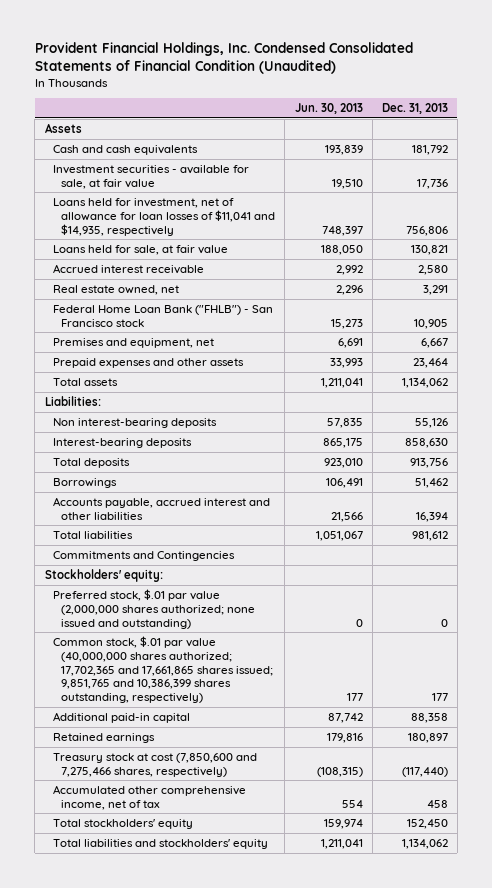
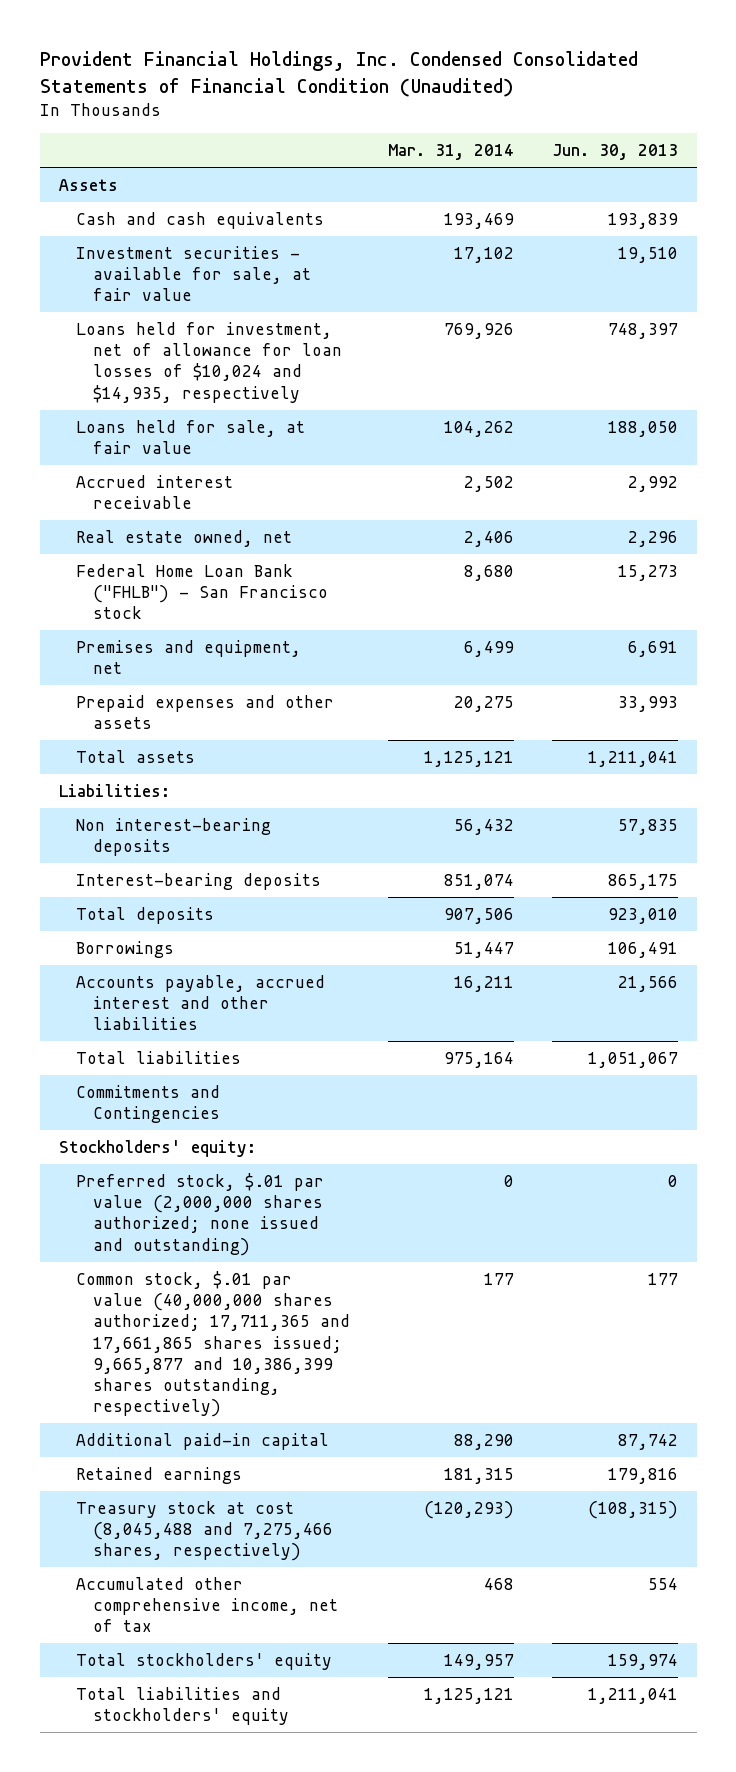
- | Jun. 30, 2013 | Dec. 31, 2013
+ | Mar. 31, 2014 | Jun. 30, 2013
- Loans held for investment, net of allowance for loan losses of $11,041 and $14,935, respectively | 748,397 | 756,806
+ Loans held for investment, net of allowance for loan losses of $10,024 and $14,935, respectively | 769,926 | 748,397
- Common stock, $.01 par value (40,000,000 shares authorized; 17,702,365 and 17,661,865 shares issued; 9,851,765 and 10,386,399 shares outstanding, respectively) | 177 | 177
+ Common stock, $.01 par value (40,000,000 shares authorized; 17,711,365 and 17,661,865 shares issued; 9,665,877 and 10,386,399 shares outstanding, respectively) | 177 | 177
- Treasury stock at cost (7,850,600 and 7,275,466 shares, respectively) | (108,315) | (117,440)
+ Treasury stock at cost (8,045,488 and 7,275,466 shares, respectively) | (120,293) | (108,315)

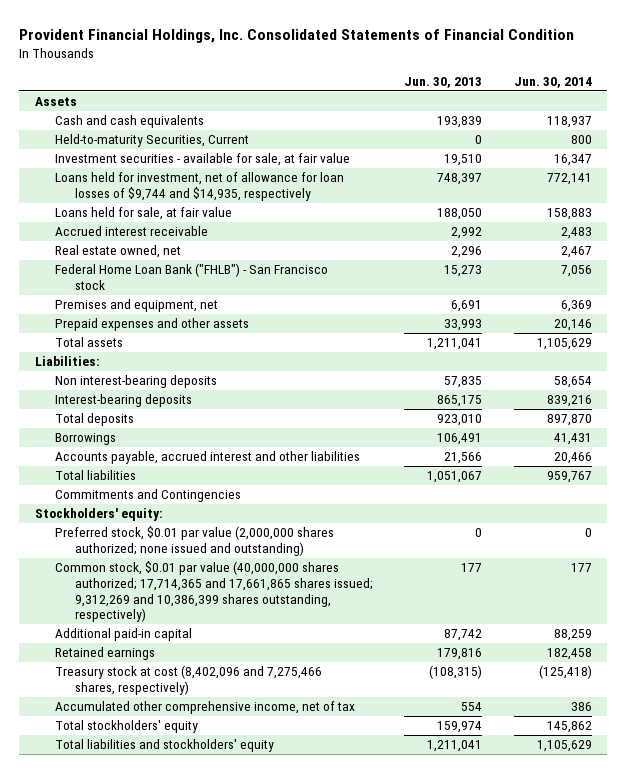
- Provident Financial Holdings, Inc. Condensed Consolidated Statements of Financial Condition (Unaudited)
+ Provident Financial Holdings, Inc. Consolidated Statements of Financial Condition
- | Mar. 31, 2014 | Jun. 30, 2013
+ | Jun. 30, 2013 | Jun. 30, 2014
+ Held-to-maturity Securities, Current | 0 | 800
- Loans held for investment, net of allowance for loan losses of $10,024 and $14,935, respectively | 769,926 | 748,397
+ Loans held for investment, net of allowance for loan losses of $9,744 and $14,935, respectively | 748,397 | 772,141
- Preferred stock, $.01 par value (2,000,000 shares authorized; none issued and outstanding) | 0 | 0
- Common stock, $.01 par value (40,000,000 shares authorized; 17,711,365 and 17,661,865 shares issued; 9,665,877 and 10,386,399 shares outstanding, respectively) | 177 | 177
+ Preferred stock, $0.01 par value (2,000,000 shares authorized; none issued and outstanding) | 0 | 0
+ Common stock, $0.01 par value (40,000,000 shares authorized; 17,714,365 and 17,661,865 shares issued; 9,312,269 and 10,386,399 shares outstanding, respectively) | 177 | 177
- Treasury stock at cost (8,045,488 and 7,275,466 shares, respectively) | (120,293) | (108,315)
+ Treasury stock at cost (8,402,096 and 7,275,466 shares, respectively) | (108,315) | (125,418)

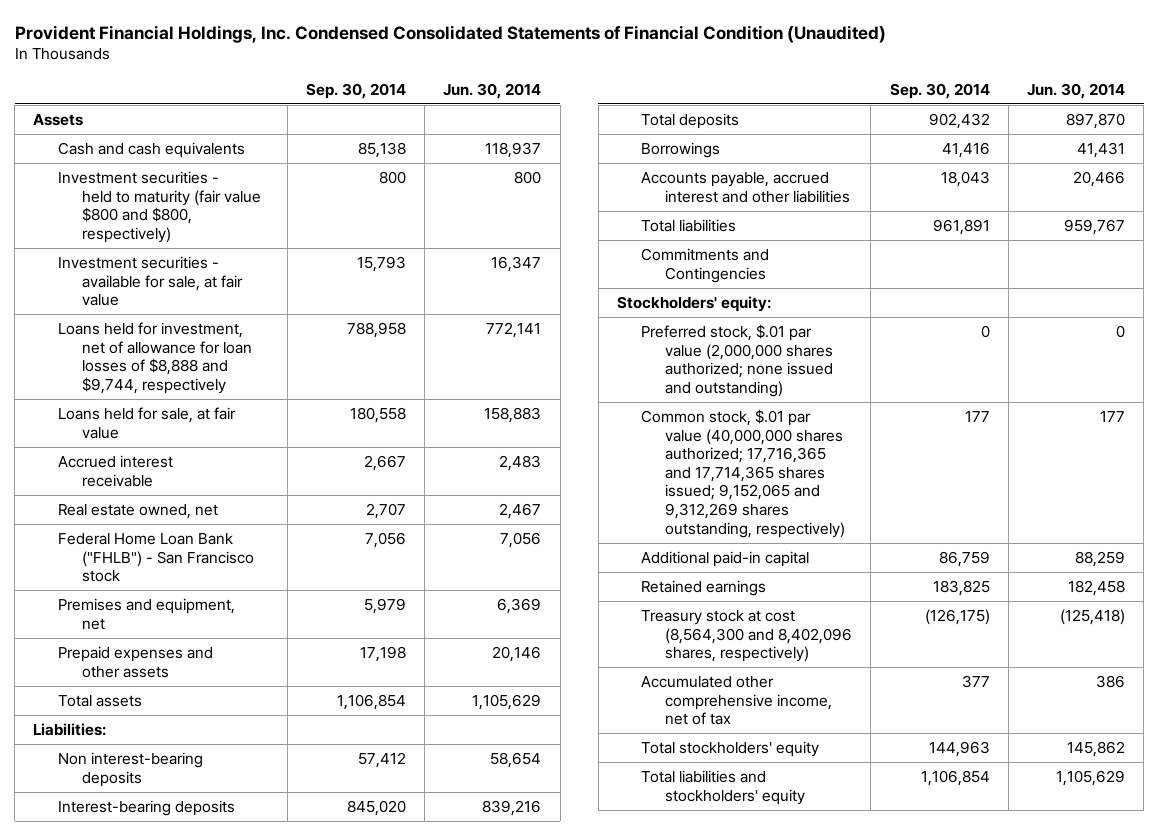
- Provident Financial Holdings, Inc. Consolidated Statements of Financial Condition
+ Provident Financial Holdings, Inc. Condensed Consolidated Statements of Financial Condition (Unaudited)
- | Jun. 30, 2013 | Jun. 30, 2014
+ | Sep. 30, 2014 | Jun. 30, 2014
- Held-to-maturity Securities, Current | 0 | 800
+ Investment securities - held to maturity (fair value $800 and $800, respectively) | 800 | 800
- Loans held for investment, net of allowance for loan losses of $9,744 and $14,935, respectively | 748,397 | 772,141
+ Loans held for investment, net of allowance for loan losses of $8,888 and $9,744, respectively | 788,958 | 772,141
- Preferred stock, $0.01 par value (2,000,000 shares authorized; none issued and outstanding) | 0 | 0
- Common stock, $0.01 par value (40,000,000 shares authorized; 17,714,365 and 17,661,865 shares issued; 9,312,269 and 10,386,399 shares outstanding, respectively) | 177 | 177
+ Preferred stock, $.01 par value (2,000,000 shares authorized; none issued and outstanding) | 0 | 0
+ Common stock, $.01 par value (40,000,000 shares authorized; 17,716,365 and 17,714,365 shares issued; 9,152,065 and 9,312,269 shares outstanding, respectively) | 177 | 177
- Treasury stock at cost (8,402,096 and 7,275,466 shares, respectively) | (108,315) | (125,418)
+ Treasury stock at cost (8,564,300 and 8,402,096 shares, respectively) | (126,175) | (125,418)

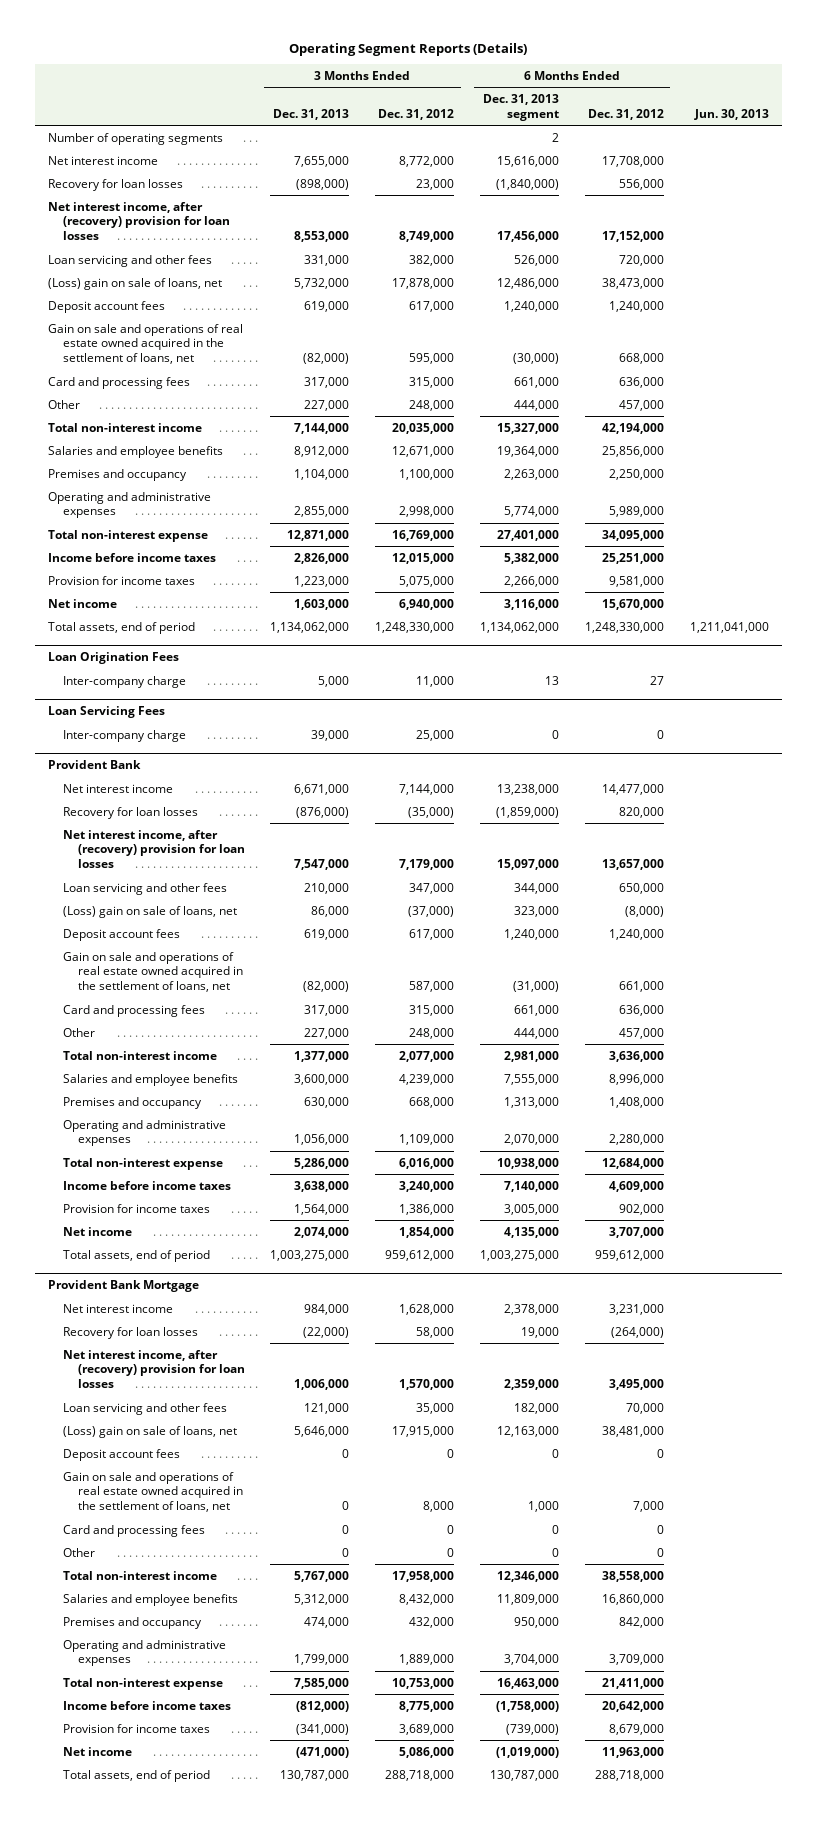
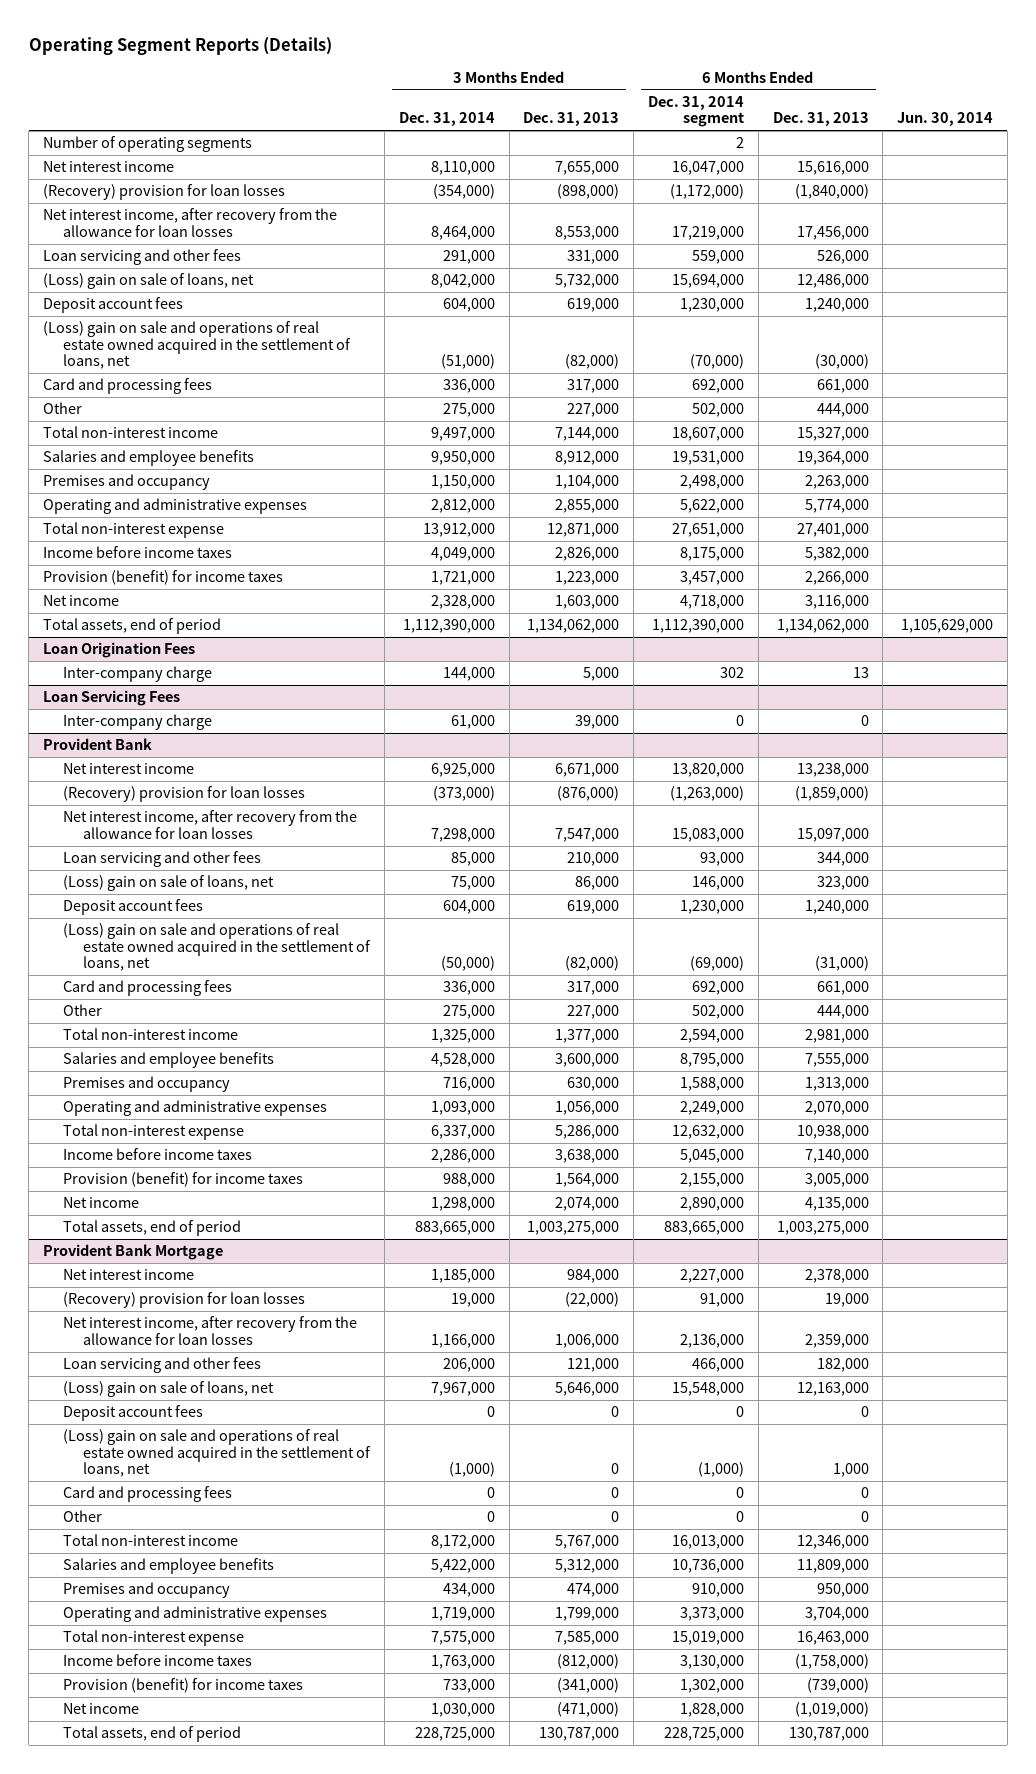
- | 3 Months Ended Dec. 31, 2013 | 3 Months Ended Dec. 31, 2012 | 6 Months Ended Dec. 31, 2013 segment | 6 Months Ended Dec. 31, 2012 | Jun. 30, 2013
+ | 3 Months Ended Dec. 31, 2014 | 3 Months Ended Dec. 31, 2013 | 6 Months Ended Dec. 31, 2014 segment | 6 Months Ended Dec. 31, 2013 | Jun. 30, 2014
- Recovery for loan losses | (898,000) | 23,000 | (1,840,000) | 556,000 |
- Net interest income, after (recovery) provision for loan losses | 8,553,000 | 8,749,000 | 17,456,000 | 17,152,000 |
+ (Recovery) provision for loan losses | (354,000) | (898,000) | (1,172,000) | (1,840,000) |
+ Net interest income, after recovery from the allowance for loan losses | 8,464,000 | 8,553,000 | 17,219,000 | 17,456,000 |
- Gain on sale and operations of real estate owned acquired in the settlement of loans, net | (82,000) | 595,000 | (30,000) | 668,000 |
+ (Loss) gain on sale and operations of real estate owned acquired in the settlement of loans, net | (51,000) | (82,000) | (70,000) | (30,000) |
- Provision for income taxes | 1,223,000 | 5,075,000 | 2,266,000 | 9,581,000 |
+ Provision (benefit) for income taxes | 1,721,000 | 1,223,000 | 3,457,000 | 2,266,000 |
@ Provident Bank
- Recovery for loan losses | (876,000) | (35,000) | (1,859,000) | 820,000 |
- Net interest income, after (recovery) provision for loan losses | 7,547,000 | 7,179,000 | 15,097,000 | 13,657,000 |
+ (Recovery) provision for loan losses | (373,000) | (876,000) | (1,263,000) | (1,859,000) |
+ Net interest income, after recovery from the allowance for loan losses | 7,298,000 | 7,547,000 | 15,083,000 | 15,097,000 |
- Gain on sale and operations of real estate owned acquired in the settlement of loans, net | (82,000) | 587,000 | (31,000) | 661,000 |
+ (Loss) gain on sale and operations of real estate owned acquired in the settlement of loans, net | (50,000) | (82,000) | (69,000) | (31,000) |
- Provision for income taxes | 1,564,000 | 1,386,000 | 3,005,000 | 902,000 |
+ Provision (benefit) for income taxes | 988,000 | 1,564,000 | 2,155,000 | 3,005,000 |
@ Provident Bank Mortgage
- Recovery for loan losses | (22,000) | 58,000 | 19,000 | (264,000) |
- Net interest income, after (recovery) provision for loan losses | 1,006,000 | 1,570,000 | 2,359,000 | 3,495,000 |
+ (Recovery) provision for loan losses | 19,000 | (22,000) | 91,000 | 19,000 |
+ Net interest income, after recovery from the allowance for loan losses | 1,166,000 | 1,006,000 | 2,136,000 | 2,359,000 |
- Gain on sale and operations of real estate owned acquired in the settlement of loans, net | 0 | 8,000 | 1,000 | 7,000 |
+ (Loss) gain on sale and operations of real estate owned acquired in the settlement of loans, net | (1,000) | 0 | (1,000) | 1,000 |
- Provision for income taxes | (341,000) | 3,689,000 | (739,000) | 8,679,000 |
+ Provision (benefit) for income taxes | 733,000 | (341,000) | 1,302,000 | (739,000) |

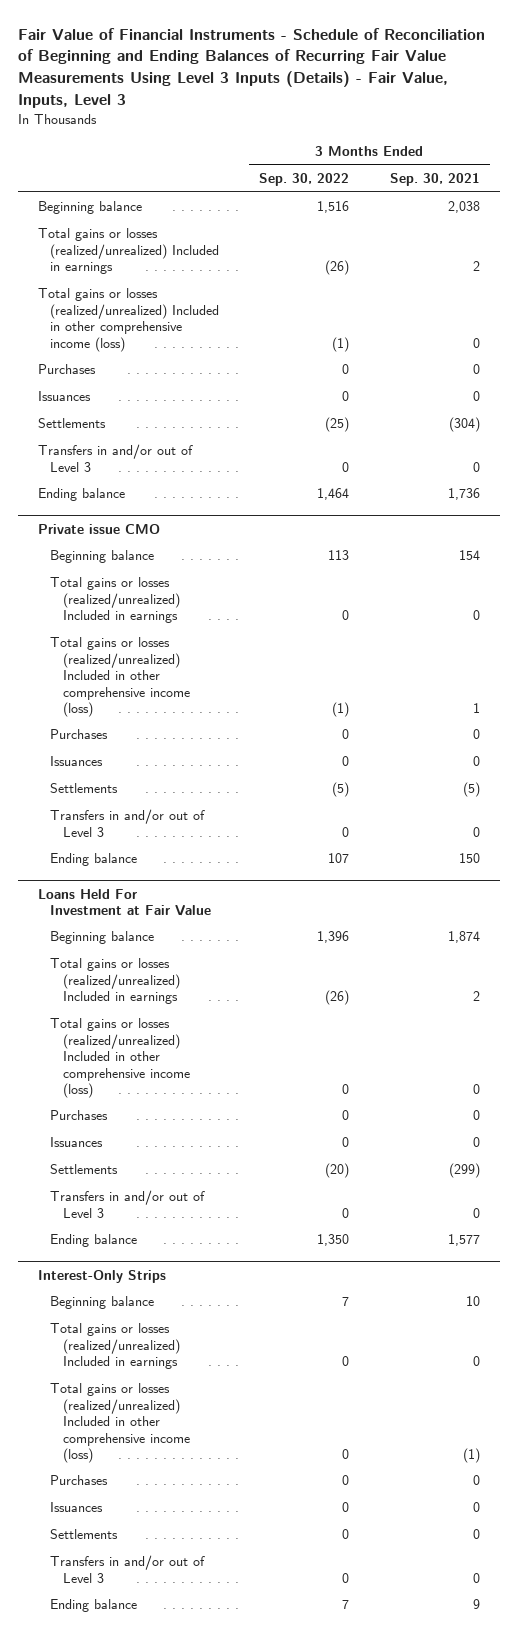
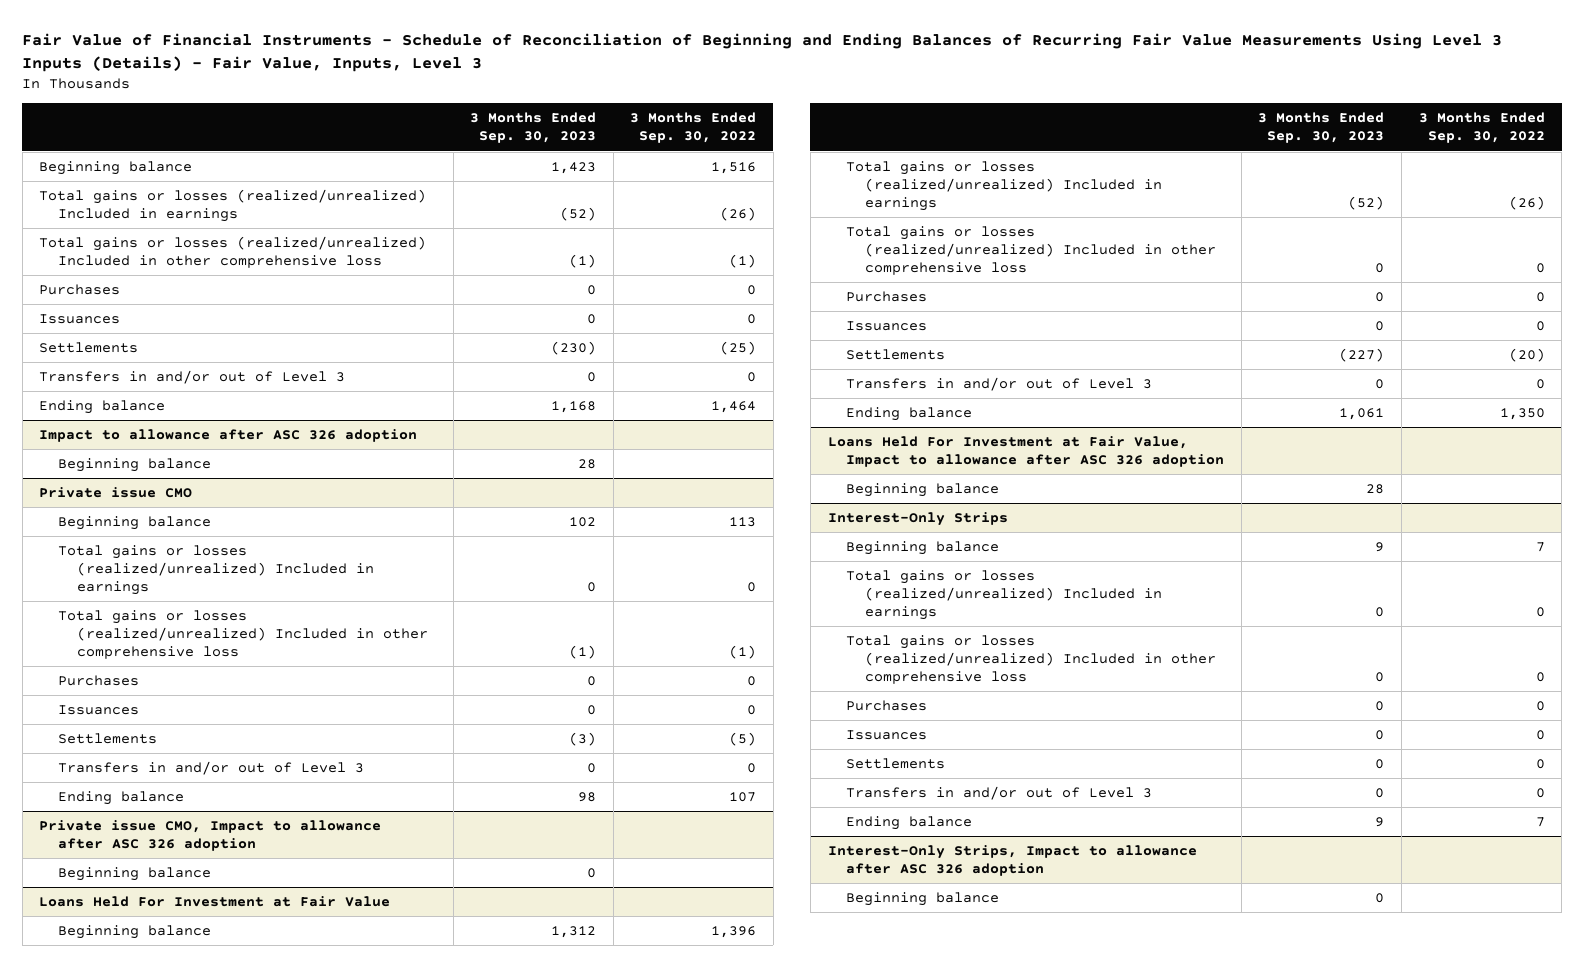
- | 3 Months Ended Sep. 30, 2022 | 3 Months Ended Sep. 30, 2021
+ | 3 Months Ended Sep. 30, 2023 | 3 Months Ended Sep. 30, 2022
- Total gains or losses (realized/unrealized) Included in other comprehensive income (loss) | (1) | 0
+ Total gains or losses (realized/unrealized) Included in other comprehensive loss | (1) | (1)
+ Impact to allowance after ASC 326 adoption
+ Beginning balance | 28 |
@ Private issue CMO
- Total gains or losses (realized/unrealized) Included in other comprehensive income (loss) | (1) | 1
+ Total gains or losses (realized/unrealized) Included in other comprehensive loss | (1) | (1)
+ Private issue CMO, Impact to allowance after ASC 326 adoption
+ Beginning balance | 0 |
@ Loans Held For Investment at Fair Value
- Total gains or losses (realized/unrealized) Included in other comprehensive income (loss) | 0 | 0
+ Total gains or losses (realized/unrealized) Included in other comprehensive loss | 0 | 0
+ Loans Held For Investment at Fair Value, Impact to allowance after ASC 326 adoption
+ Beginning balance | 28 |
@ Interest-Only Strips
- Total gains or losses (realized/unrealized) Included in other comprehensive income (loss) | 0 | (1)
+ Total gains or losses (realized/unrealized) Included in other comprehensive loss | 0 | 0
+ Interest-Only Strips, Impact to allowance after ASC 326 adoption
+ Beginning balance | 0 |

